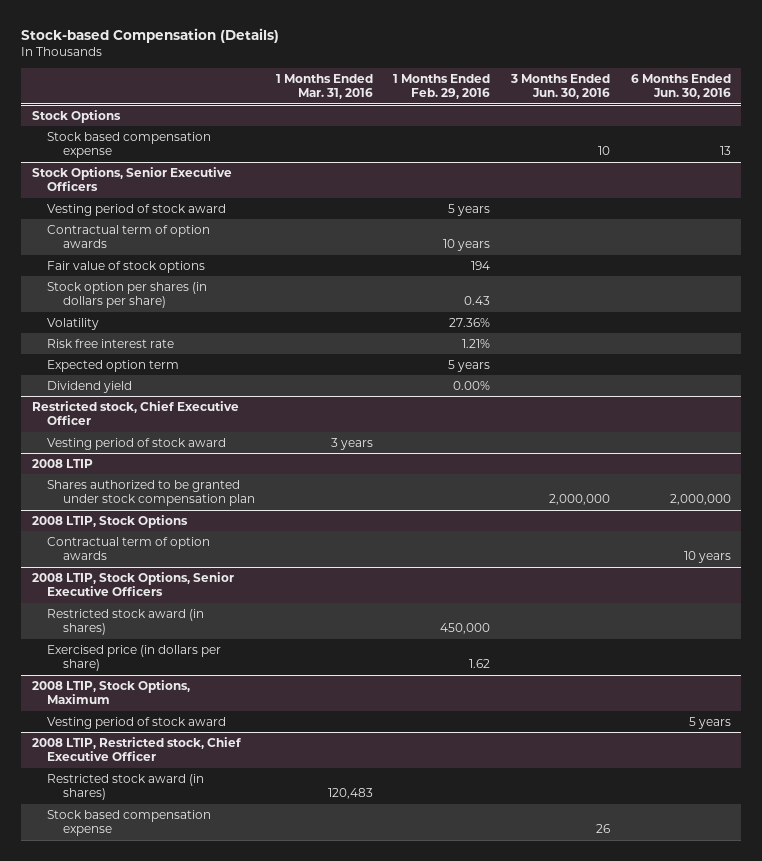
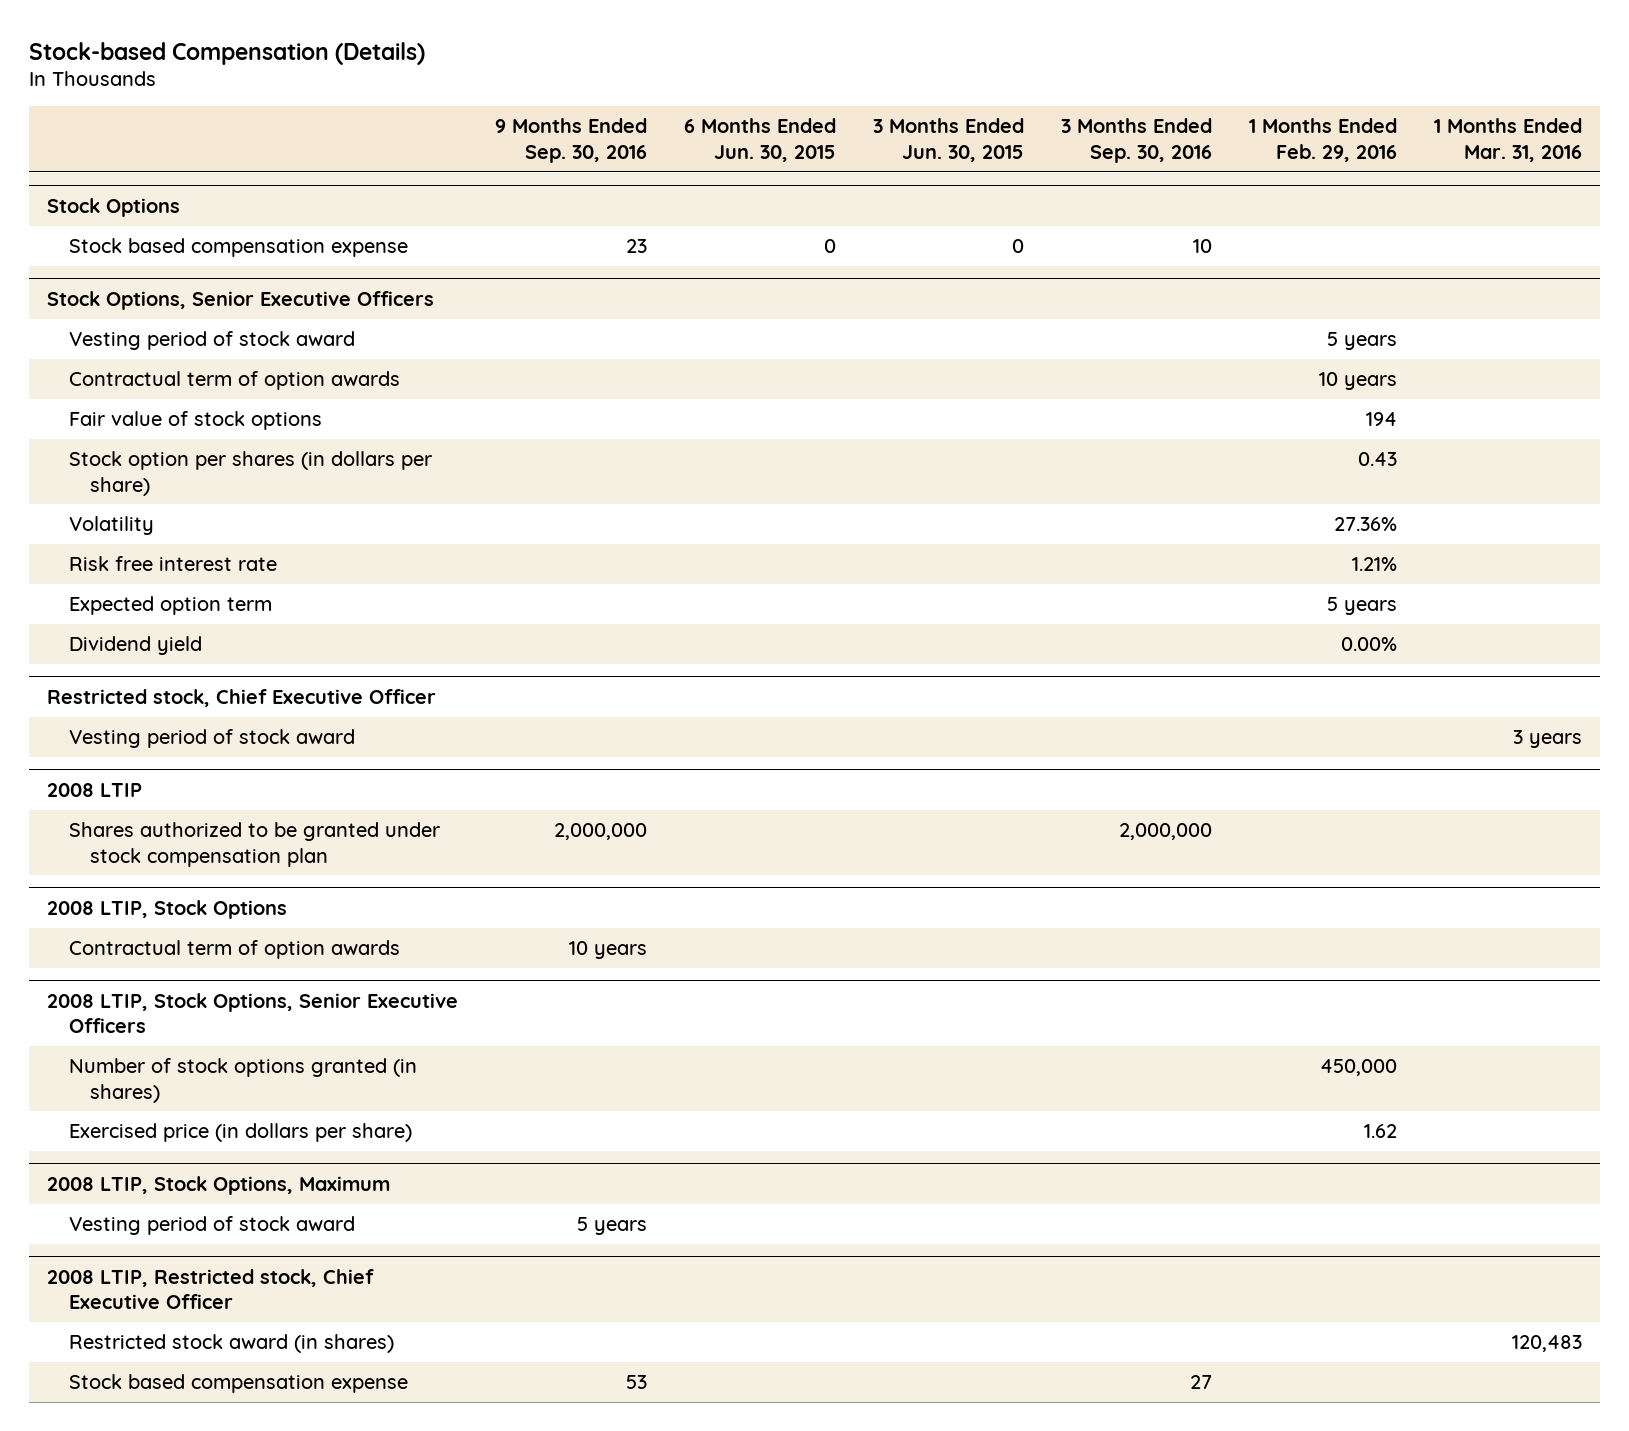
- | 1 Months Ended Mar. 31, 2016 | 1 Months Ended Feb. 29, 2016 | 3 Months Ended Jun. 30, 2016 | 6 Months Ended Jun. 30, 2016
+ | 9 Months Ended Sep. 30, 2016 | 6 Months Ended Jun. 30, 2015 | 3 Months Ended Jun. 30, 2015 | 3 Months Ended Sep. 30, 2016 | 1 Months Ended Feb. 29, 2016 | 1 Months Ended Mar. 31, 2016
@ 2008 LTIP, Stock Options, Senior Executive Officers
- Restricted stock award (in shares) | | 450,000 | |
+ Number of stock options granted (in shares) | | | | | 450,000 |

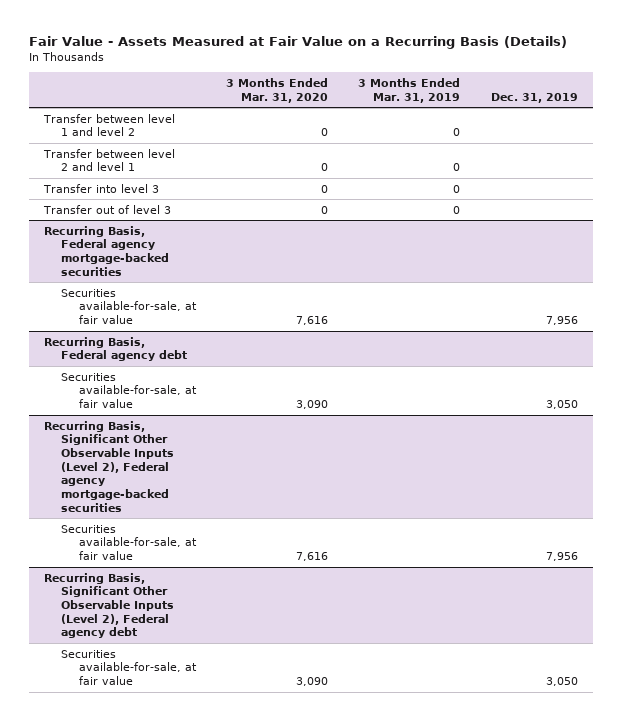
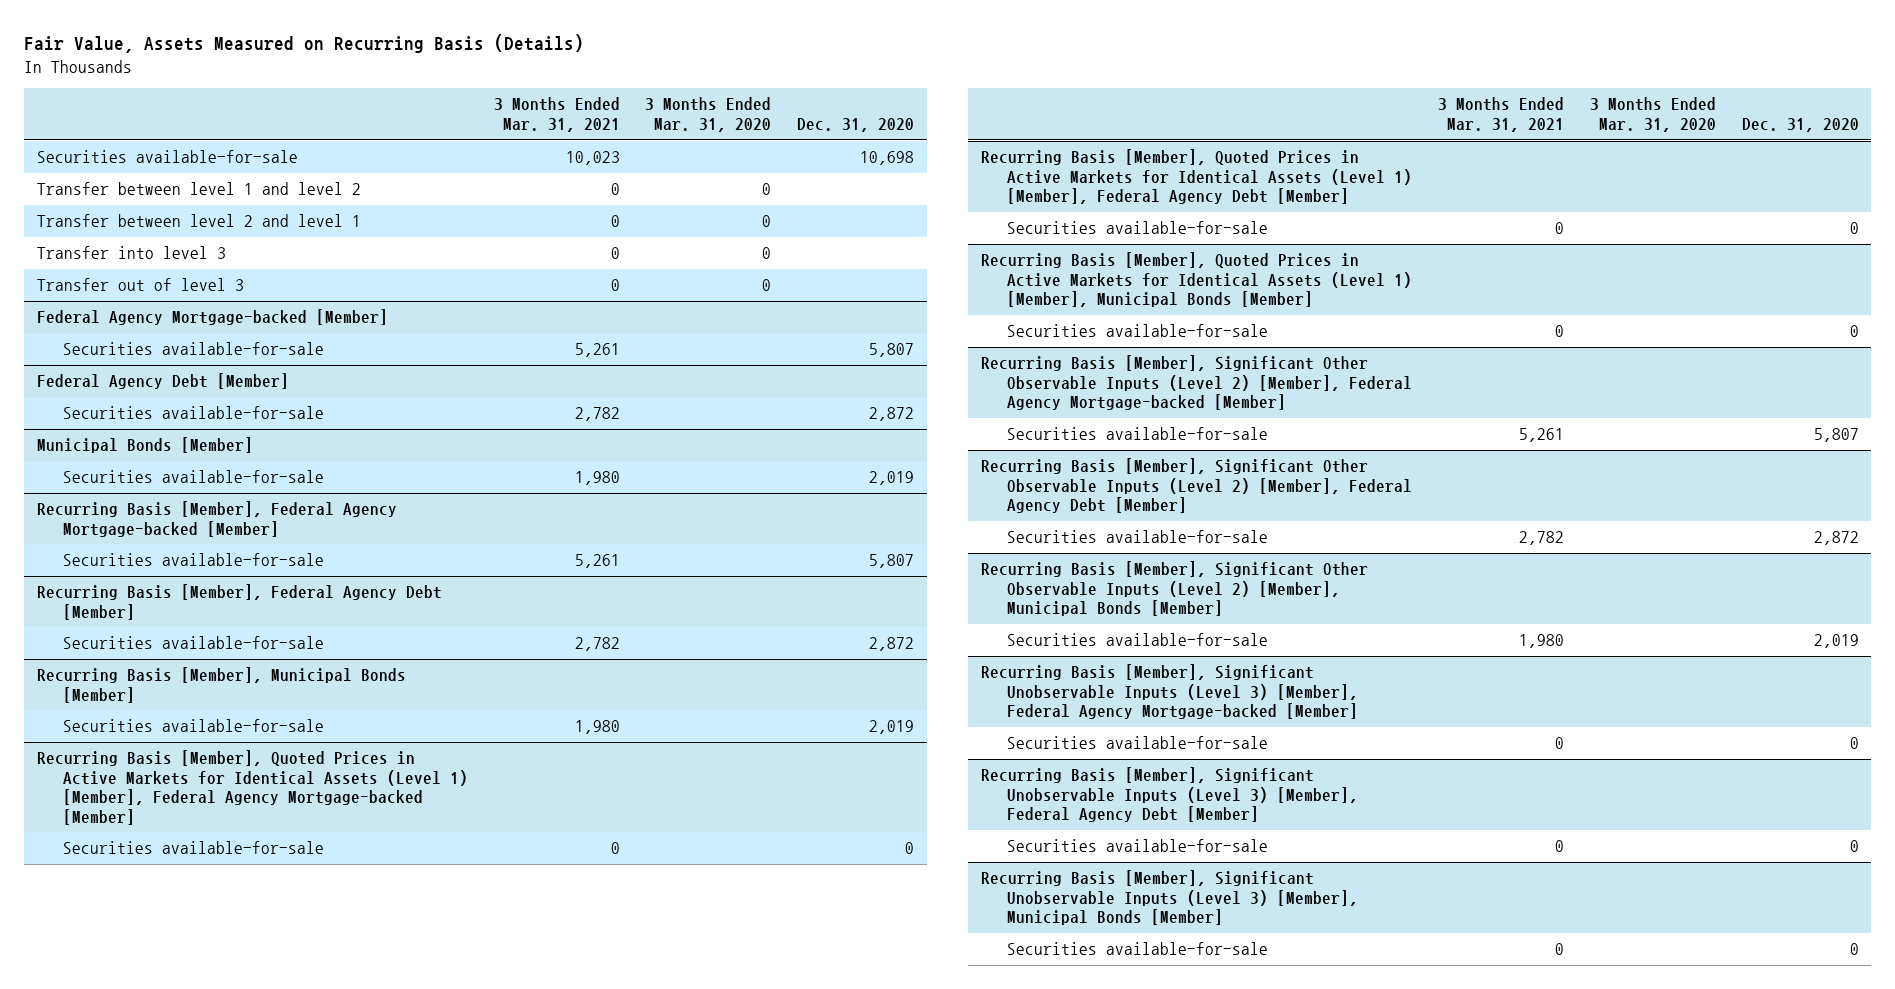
- Fair Value - Assets Measured at Fair Value on a Recurring Basis (Details)
+ Fair Value, Assets Measured on Recurring Basis (Details)
- | 3 Months Ended Mar. 31, 2020 | 3 Months Ended Mar. 31, 2019 | Dec. 31, 2019
+ | 3 Months Ended Mar. 31, 2021 | 3 Months Ended Mar. 31, 2020 | Dec. 31, 2020
+ Securities available-for-sale | 10,023 | | 10,698
- Recurring Basis, Federal agency mortgage-backed securities
- Securities available-for-sale, at fair value | 7,616 | | 7,956
- Recurring Basis, Federal agency debt
- Securities available-for-sale, at fair value | 3,090 | | 3,050
- Recurring Basis, Significant Other Observable Inputs (Level 2), Federal agency mortgage-backed securities
- Securities available-for-sale, at fair value | 7,616 | | 7,956
- Recurring Basis, Significant Other Observable Inputs (Level 2), Federal agency debt
- Securities available-for-sale, at fair value | 3,090 | | 3,050
+ Federal Agency Mortgage-backed [Member]
+ Securities available-for-sale | 5,261 | | 5,807
+ Federal Agency Debt [Member]
+ Securities available-for-sale | 2,782 | | 2,872
+ Municipal Bonds [Member]
+ Securities available-for-sale | 1,980 | | 2,019
+ Recurring Basis [Member], Federal Agency Mortgage-backed [Member]
+ Securities available-for-sale | 5,261 | | 5,807
+ Recurring Basis [Member], Federal Agency Debt [Member]
+ Securities available-for-sale | 2,782 | | 2,872
+ Recurring Basis [Member], Municipal Bonds [Member]
+ Securities available-for-sale | 1,980 | | 2,019
+ Recurring Basis [Member], Quoted Prices in Active Markets for Identical Assets (Level 1) [Member], Federal Agency Mortgage-backed [Member]
+ Securities available-for-sale | 0 | | 0
+ Recurring Basis [Member], Quoted Prices in Active Markets for Identical Assets (Level 1) [Member], Federal Agency Debt [Member]
+ Securities available-for-sale | 0 | | 0
+ Recurring Basis [Member], Quoted Prices in Active Markets for Identical Assets (Level 1) [Member], Municipal Bonds [Member]
+ Securities available-for-sale | 0 | | 0
+ Recurring Basis [Member], Significant Other Observable Inputs (Level 2) [Member], Federal Agency Mortgage-backed [Member]
+ Securities available-for-sale | 5,261 | | 5,807
+ Recurring Basis [Member], Significant Other Observable Inputs (Level 2) [Member], Federal Agency Debt [Member]
+ Securities available-for-sale | 2,782 | | 2,872
+ Recurring Basis [Member], Significant Other Observable Inputs (Level 2) [Member], Municipal Bonds [Member]
+ Securities available-for-sale | 1,980 | | 2,019
+ Recurring Basis [Member], Significant Unobservable Inputs (Level 3) [Member], Federal Agency Mortgage-backed [Member]
+ Securities available-for-sale | 0 | | 0
+ Recurring Basis [Member], Significant Unobservable Inputs (Level 3) [Member], Federal Agency Debt [Member]
+ Securities available-for-sale | 0 | | 0
+ Recurring Basis [Member], Significant Unobservable Inputs (Level 3) [Member], Municipal Bonds [Member]
+ Securities available-for-sale | 0 | | 0

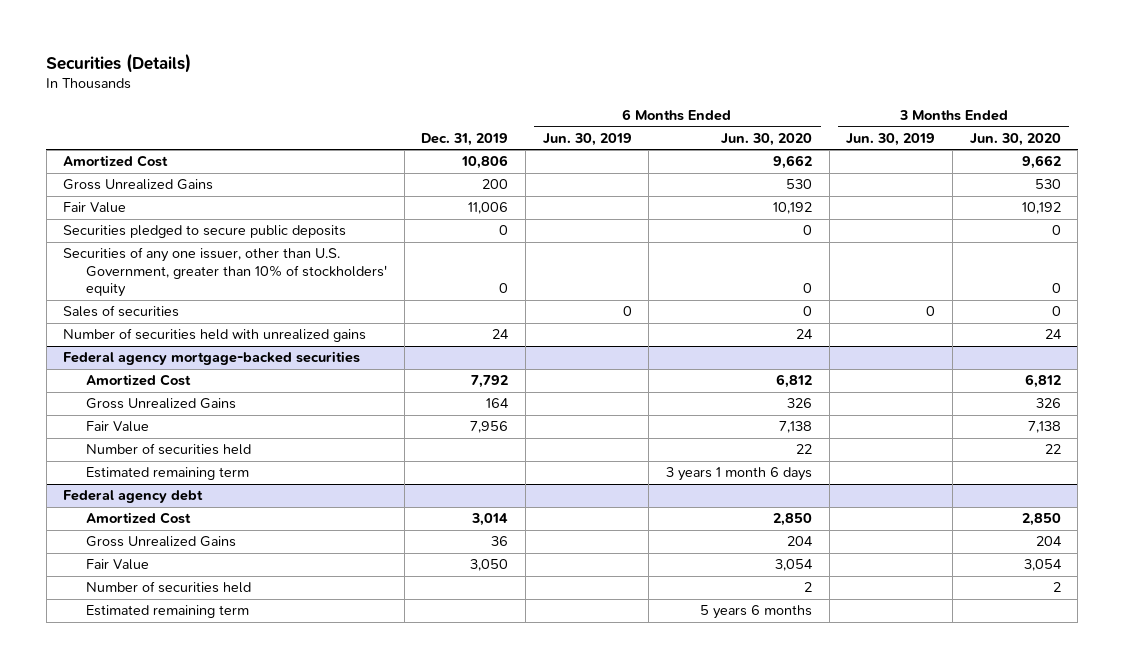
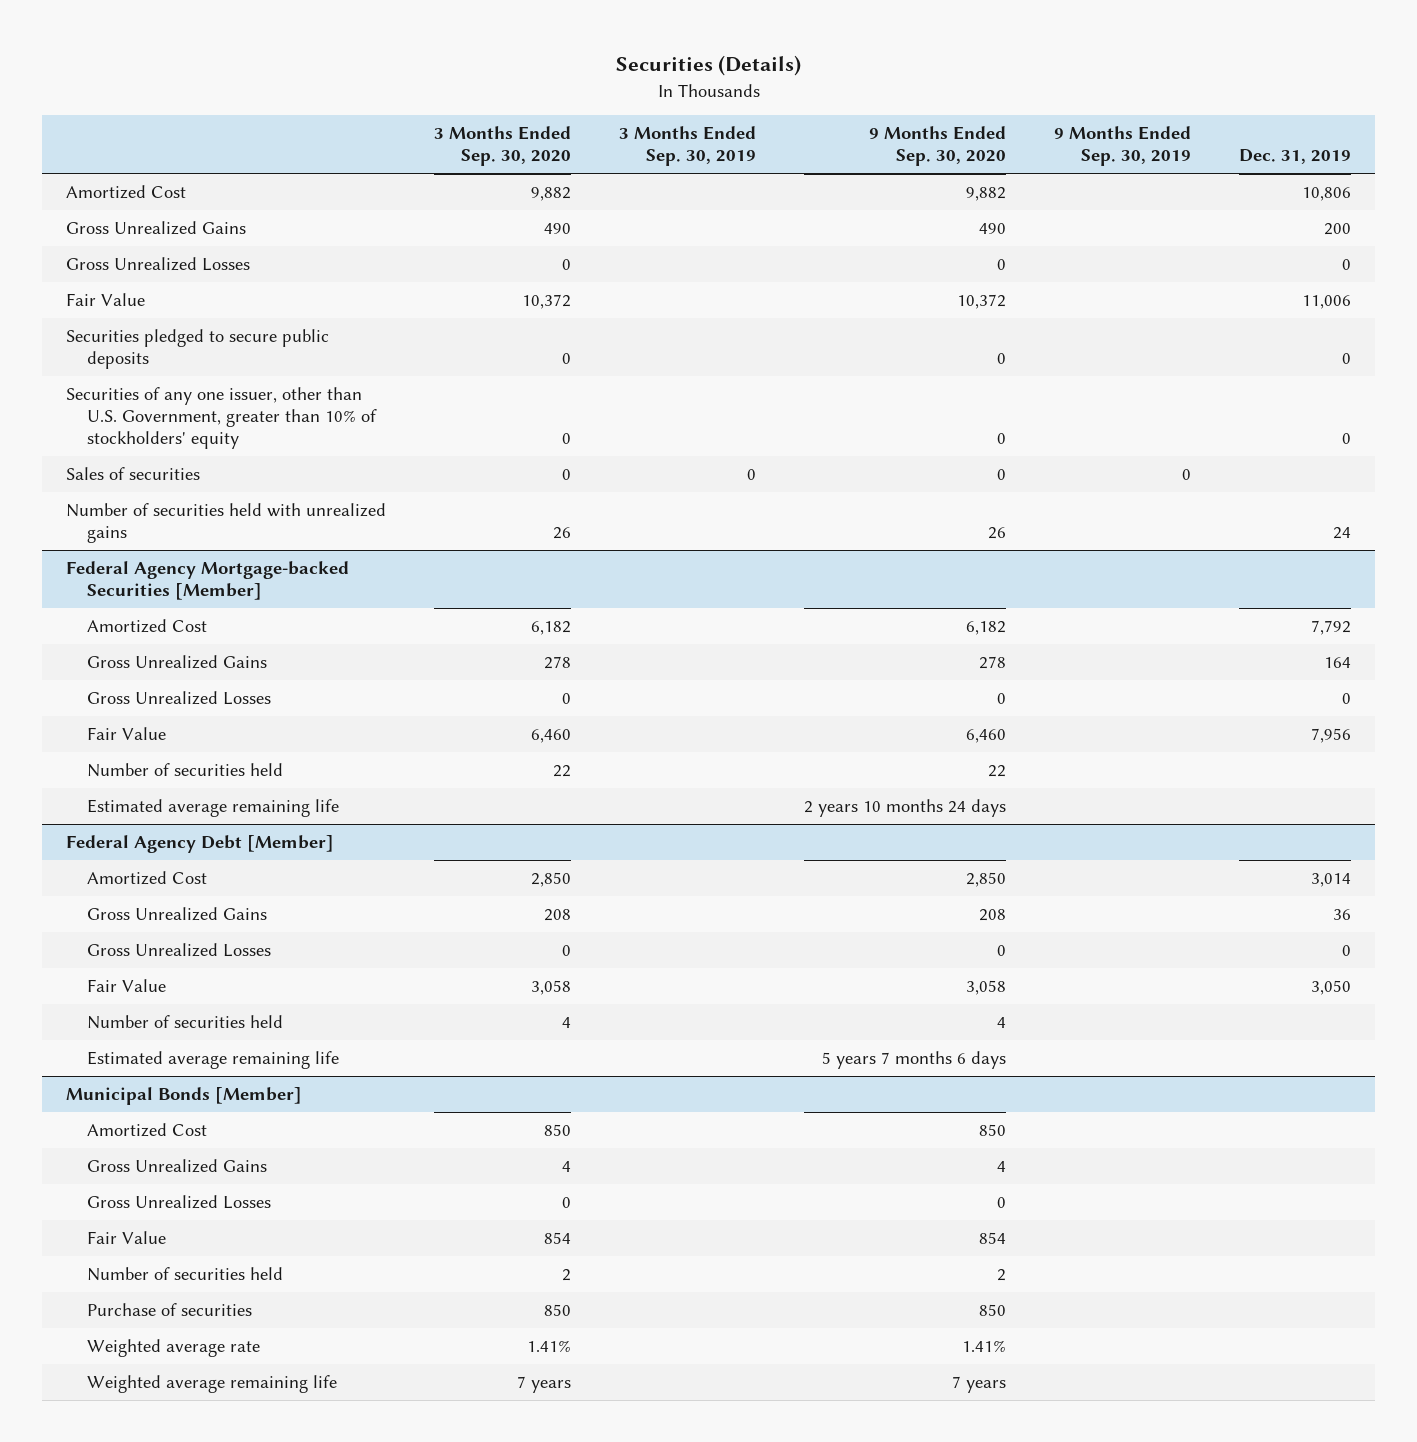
- | Dec. 31, 2019 | 6 Months Ended Jun. 30, 2019 | 6 Months Ended Jun. 30, 2020 | 3 Months Ended Jun. 30, 2019 | 3 Months Ended Jun. 30, 2020
+ | 3 Months Ended Sep. 30, 2020 | 3 Months Ended Sep. 30, 2019 | 9 Months Ended Sep. 30, 2020 | 9 Months Ended Sep. 30, 2019 | Dec. 31, 2019
+ Gross Unrealized Losses | 0 | | 0 | | 0
- Federal agency mortgage-backed securities
+ Federal Agency Mortgage-backed Securities [Member]
+ Gross Unrealized Losses | 0 | | 0 | | 0
- Estimated remaining term | | | 3 years 1 month 6 days | |
- Federal agency debt
+ Estimated average remaining life | | | 2 years 10 months 24 days | |
+ Federal Agency Debt [Member]
+ Gross Unrealized Losses | 0 | | 0 | | 0
- Estimated remaining term | | | 5 years 6 months | |
+ Estimated average remaining life | | | 5 years 7 months 6 days | |
+ Municipal Bonds [Member]
+ Amortized Cost | 850 | | 850 | |
+ Gross Unrealized Gains | 4 | | 4 | |
+ Gross Unrealized Losses | 0 | | 0 | |
+ Fair Value | 854 | | 854 | |
+ Number of securities held | 2 | | 2 | |
+ Purchase of securities | 850 | | 850 | |
+ Weighted average rate | 1.41% | | 1.41% | |
+ Weighted average remaining life | 7 years | | 7 years | |

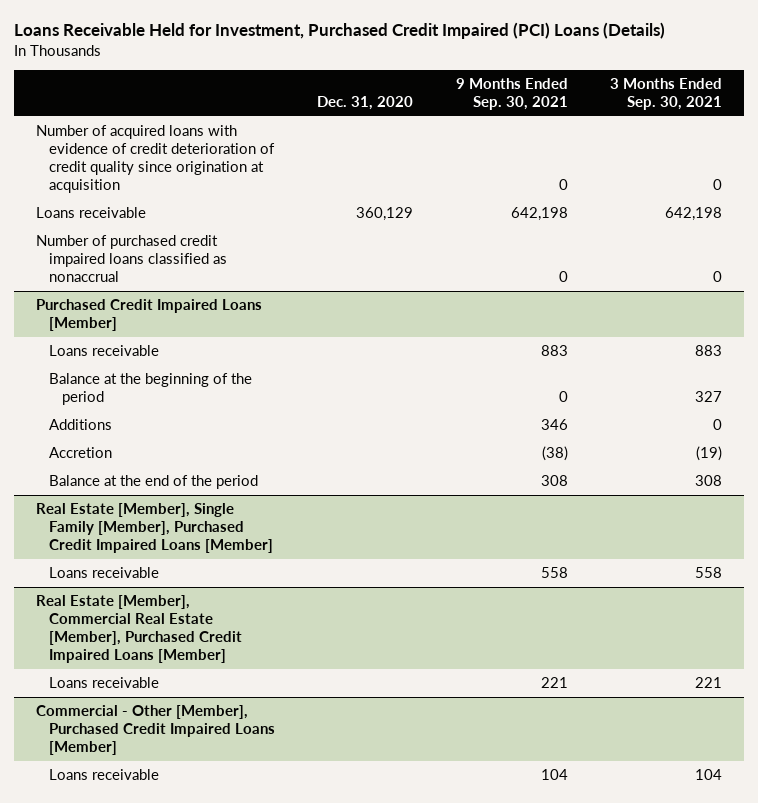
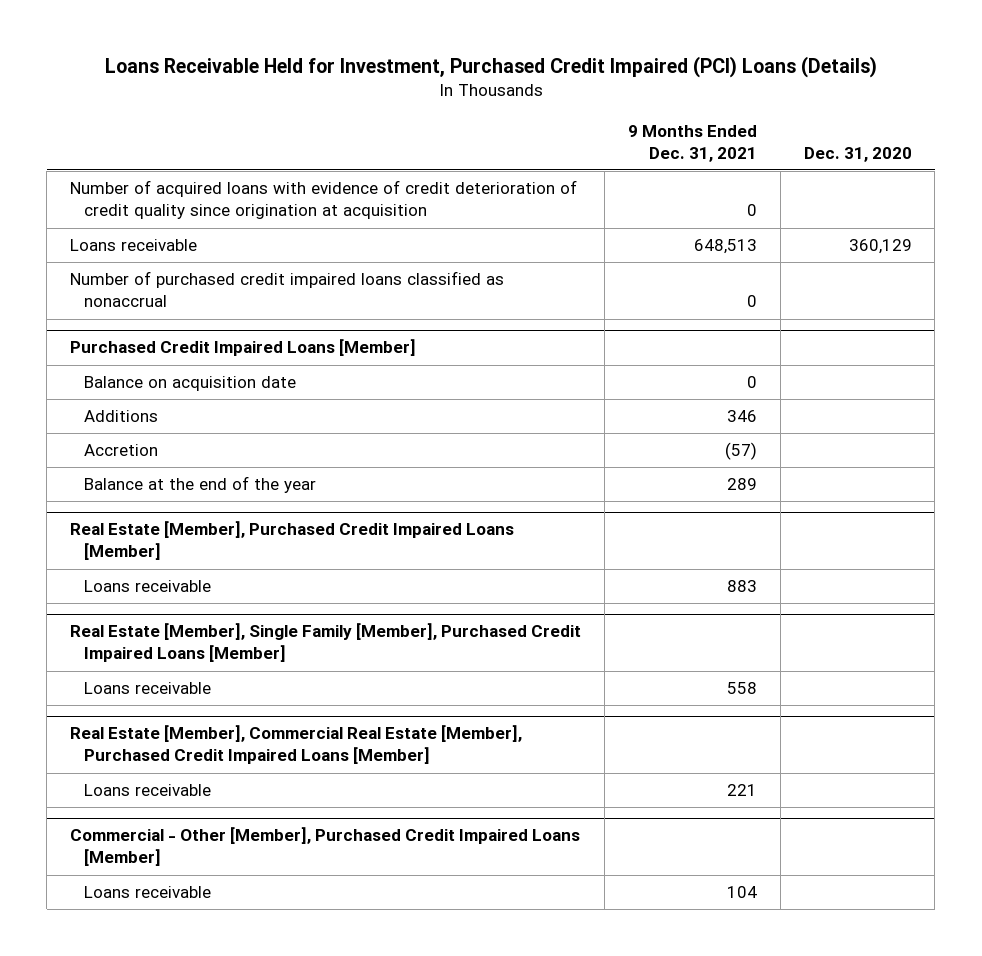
- | Dec. 31, 2020 | 9 Months Ended Sep. 30, 2021 | 3 Months Ended Sep. 30, 2021
+ | 9 Months Ended Dec. 31, 2021 | Dec. 31, 2020
@ Purchased Credit Impaired Loans [Member]
- Loans receivable | | 883 | 883
- Balance at the beginning of the period | | 0 | 327
+ Balance on acquisition date | 0 |
- Balance at the end of the period | | 308 | 308
+ Balance at the end of the year | 289 |
+ Real Estate [Member], Purchased Credit Impaired Loans [Member]
+ Loans receivable | 883 |

